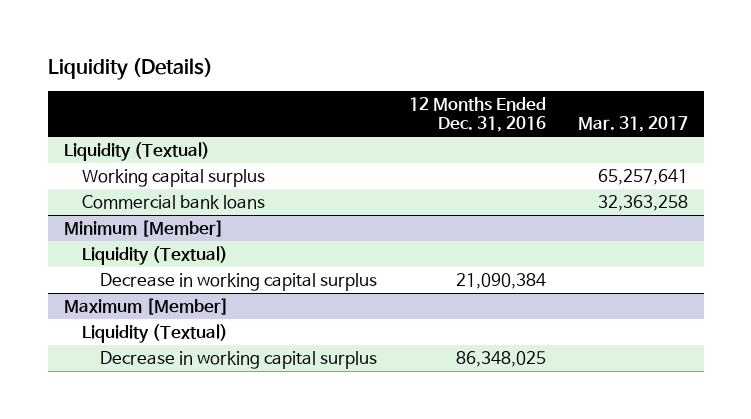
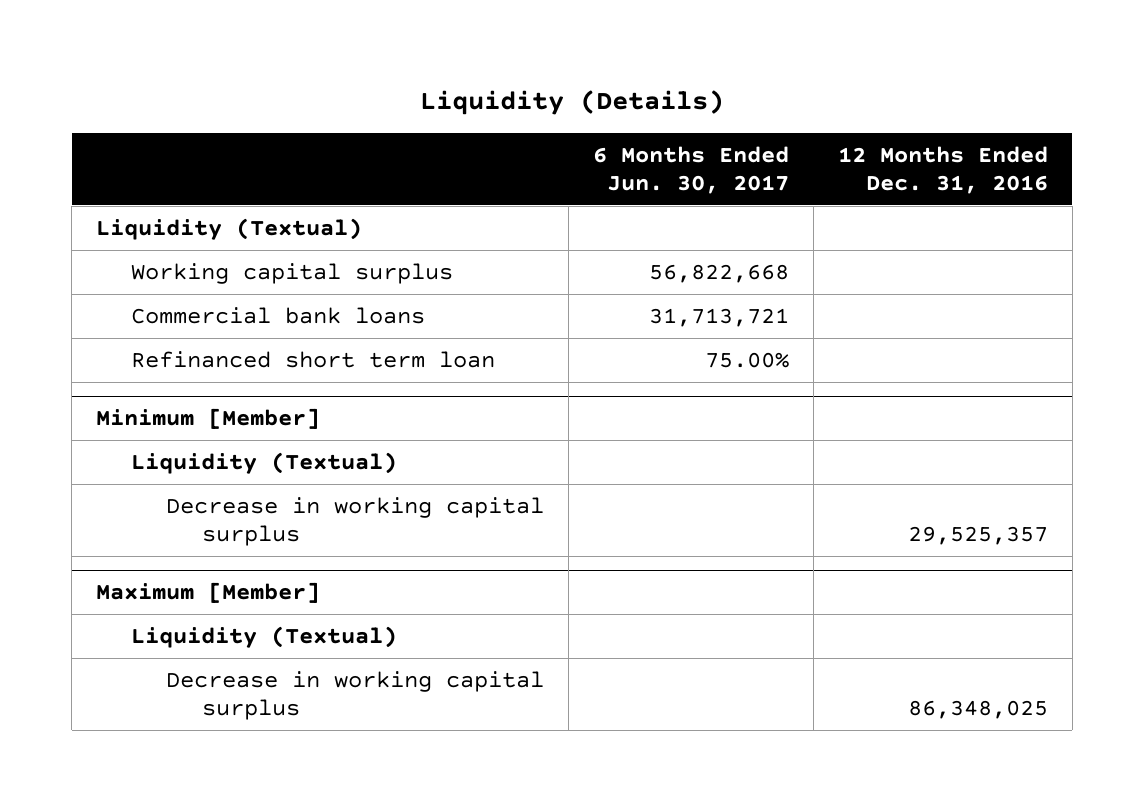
- | 12 Months Ended Dec. 31, 2016 | Mar. 31, 2017
+ | 6 Months Ended Jun. 30, 2017 | 12 Months Ended Dec. 31, 2016
+ Refinanced short term loan | 75.00% |
@ Minimum [Member]
- Decrease in working capital surplus | 21,090,384 |
+ Decrease in working capital surplus | | 29,525,357

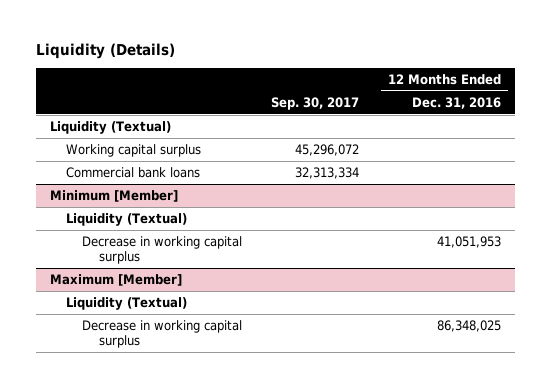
- | 6 Months Ended Jun. 30, 2017 | 12 Months Ended Dec. 31, 2016
+ | Sep. 30, 2017 | 12 Months Ended Dec. 31, 2016
- Refinanced short term loan | 75.00% |
@ Minimum [Member]
- Decrease in working capital surplus | | 29,525,357
+ Decrease in working capital surplus | | 41,051,953

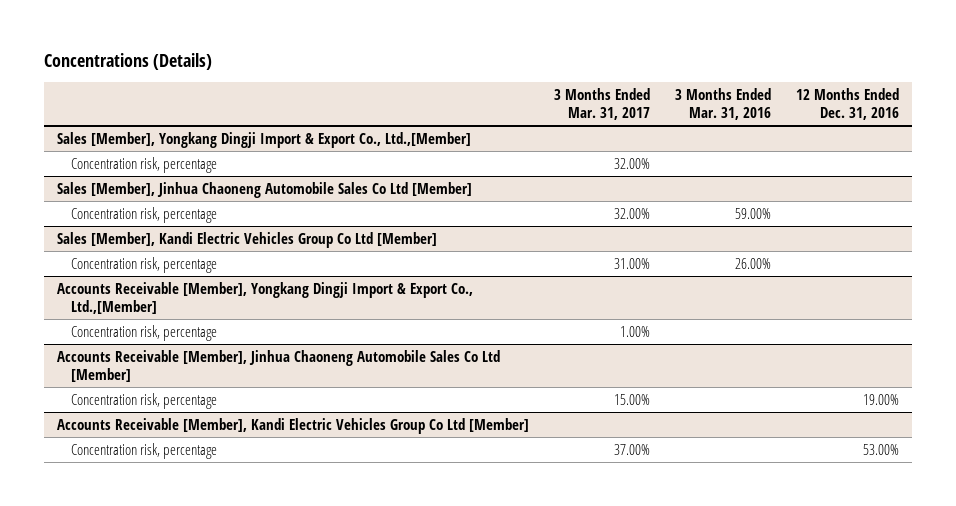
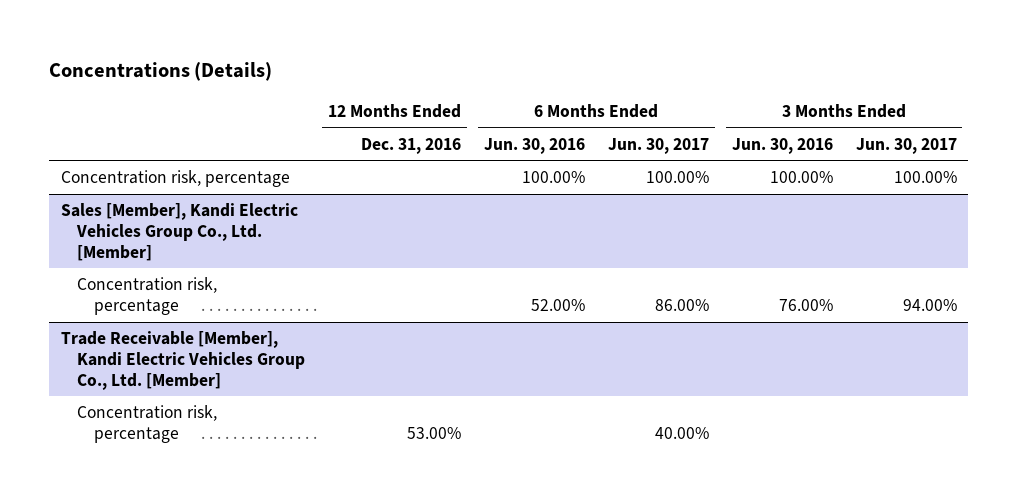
- | 3 Months Ended Mar. 31, 2017 | 3 Months Ended Mar. 31, 2016 | 12 Months Ended Dec. 31, 2016
+ | 12 Months Ended Dec. 31, 2016 | 6 Months Ended Jun. 30, 2016 | 6 Months Ended Jun. 30, 2017 | 3 Months Ended Jun. 30, 2016 | 3 Months Ended Jun. 30, 2017
- Sales [Member], Yongkang Dingji Import & Export Co., Ltd.,[Member]
- Concentration risk, percentage | 32.00% | |
- Sales [Member], Jinhua Chaoneng Automobile Sales Co Ltd [Member]
- Concentration risk, percentage | 32.00% | 59.00% |
- Sales [Member], Kandi Electric Vehicles Group Co Ltd [Member]
+ Concentration risk, percentage | | 100.00% | 100.00% | 100.00% | 100.00%
+ Sales [Member], Kandi Electric Vehicles Group Co., Ltd. [Member]
- Accounts Receivable [Member], Yongkang Dingji Import & Export Co., Ltd.,[Member]
- Concentration risk, percentage | 1.00% | |
- Accounts Receivable [Member], Jinhua Chaoneng Automobile Sales Co Ltd [Member]
- Concentration risk, percentage | 15.00% | | 19.00%
- Accounts Receivable [Member], Kandi Electric Vehicles Group Co Ltd [Member]
+ Trade Receivable [Member], Kandi Electric Vehicles Group Co., Ltd. [Member]

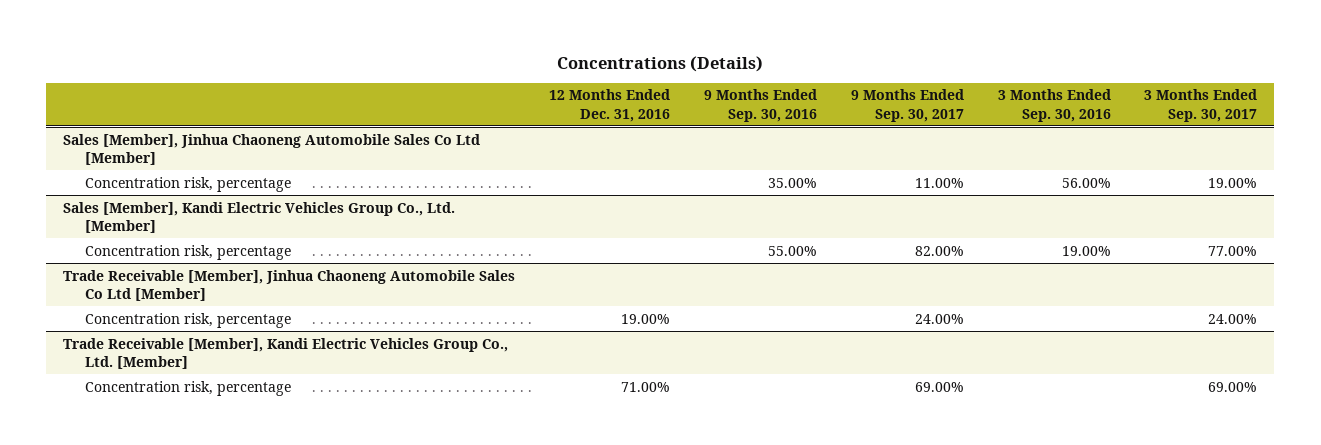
- | 12 Months Ended Dec. 31, 2016 | 6 Months Ended Jun. 30, 2016 | 6 Months Ended Jun. 30, 2017 | 3 Months Ended Jun. 30, 2016 | 3 Months Ended Jun. 30, 2017
+ | 12 Months Ended Dec. 31, 2016 | 9 Months Ended Sep. 30, 2016 | 9 Months Ended Sep. 30, 2017 | 3 Months Ended Sep. 30, 2016 | 3 Months Ended Sep. 30, 2017
- Concentration risk, percentage | | 100.00% | 100.00% | 100.00% | 100.00%
+ Sales [Member], Jinhua Chaoneng Automobile Sales Co Ltd [Member]
+ Concentration risk, percentage | | 35.00% | 11.00% | 56.00% | 19.00%
+ Trade Receivable [Member], Jinhua Chaoneng Automobile Sales Co Ltd [Member]
+ Concentration risk, percentage | 19.00% | | 24.00% | | 24.00%
@ Trade Receivable [Member], Kandi Electric Vehicles Group Co., Ltd. [Member]
- Concentration risk, percentage | 53.00% | | 40.00% | |
+ Concentration risk, percentage | 71.00% | | 69.00% | | 69.00%

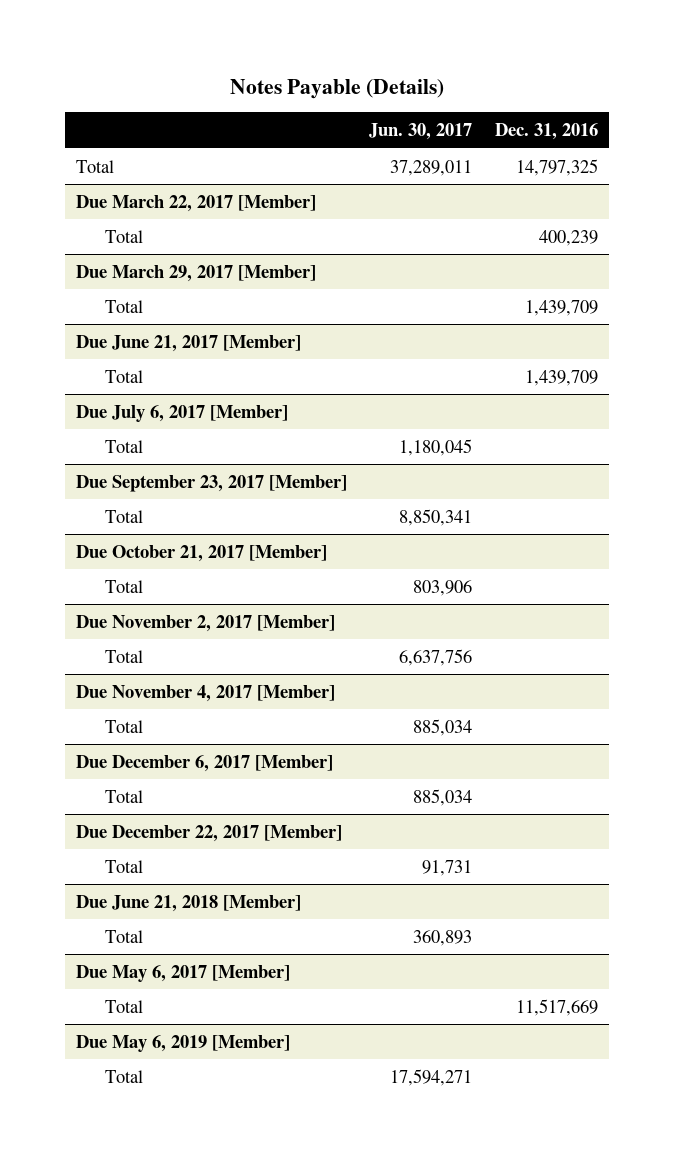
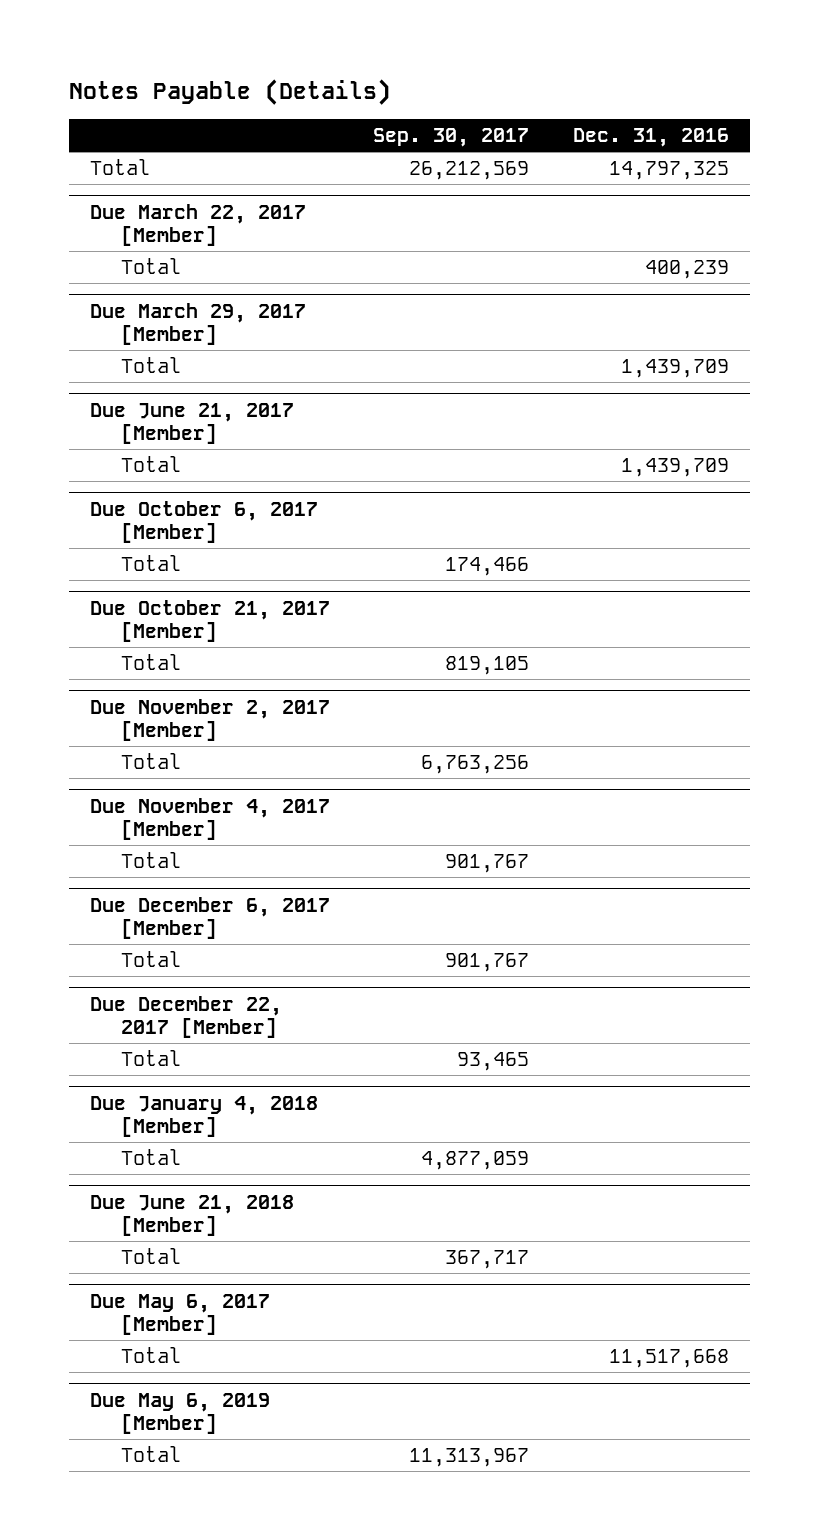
- | Jun. 30, 2017 | Dec. 31, 2016
+ | Sep. 30, 2017 | Dec. 31, 2016
- Due July 6, 2017 [Member]
+ Due October 6, 2017 [Member]
- Due September 23, 2017 [Member]
- Total | 8,850,341 |
+ Due January 4, 2018 [Member]
+ Total | 4,877,059 |
@ Due May 6, 2017 [Member]
- Total | | 11,517,669
+ Total | | 11,517,668

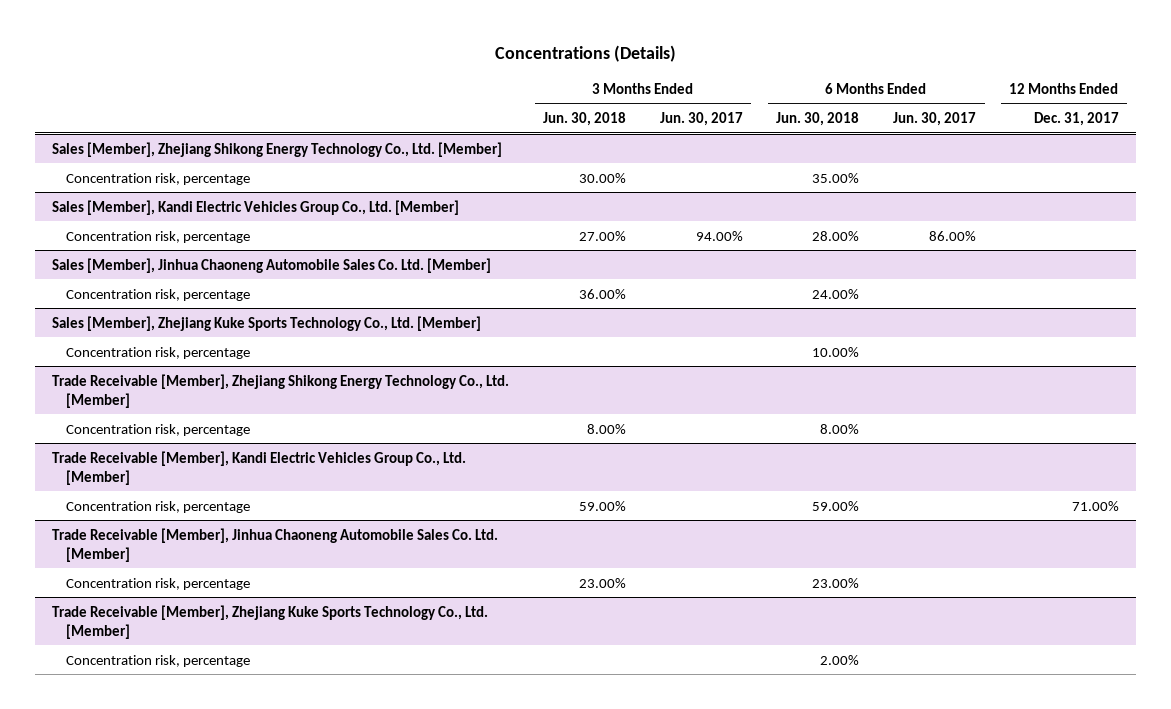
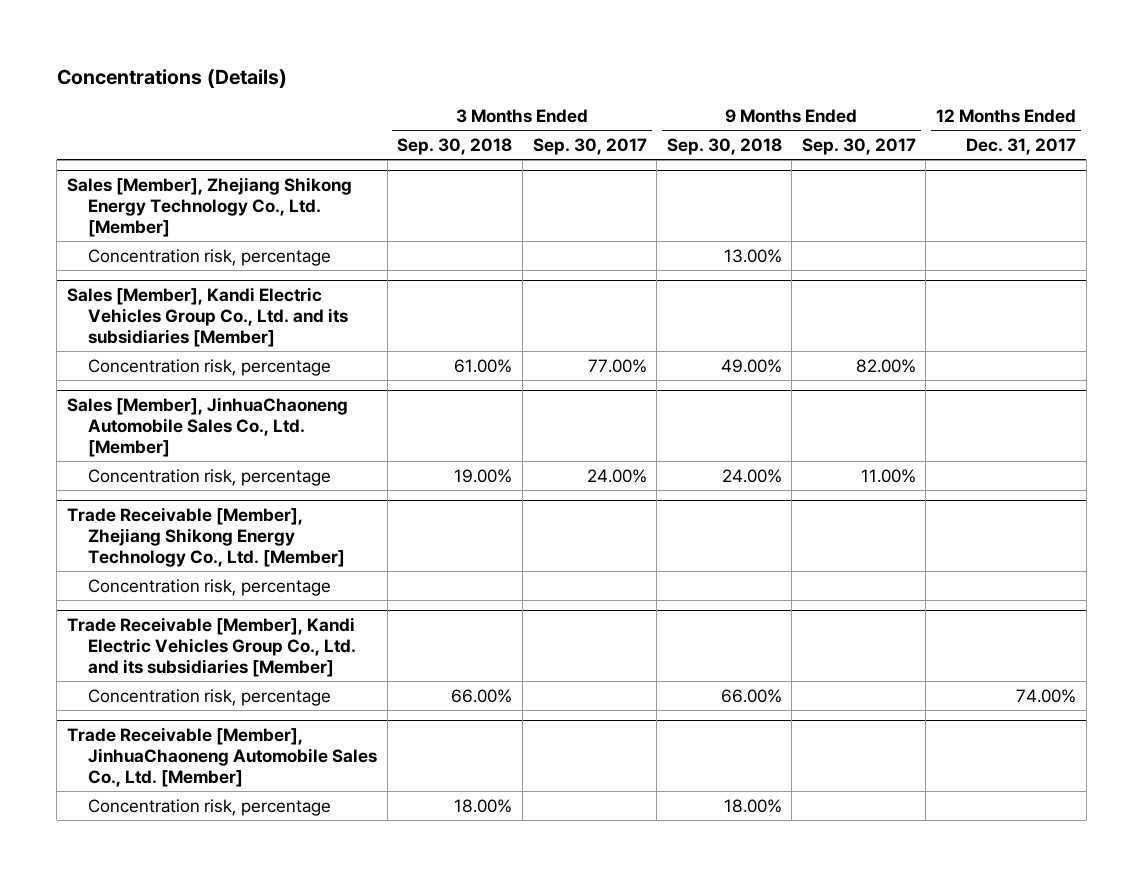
- | 3 Months Ended Jun. 30, 2018 | 3 Months Ended Jun. 30, 2017 | 6 Months Ended Jun. 30, 2018 | 6 Months Ended Jun. 30, 2017 | 12 Months Ended Dec. 31, 2017
+ | 3 Months Ended Sep. 30, 2018 | 3 Months Ended Sep. 30, 2017 | 9 Months Ended Sep. 30, 2018 | 9 Months Ended Sep. 30, 2017 | 12 Months Ended Dec. 31, 2017
- Sales [Member], Kandi Electric Vehicles Group Co., Ltd. [Member]
+ Sales [Member], Kandi Electric Vehicles Group Co., Ltd. and its subsidiaries [Member]
- Sales [Member], Jinhua Chaoneng Automobile Sales Co. Ltd. [Member]
+ Sales [Member], JinhuaChaoneng Automobile Sales Co., Ltd. [Member]
- Sales [Member], Zhejiang Kuke Sports Technology Co., Ltd. [Member]
- Concentration risk, percentage | | | 10.00% | |
- Trade Receivable [Member], Kandi Electric Vehicles Group Co., Ltd. [Member]
- Concentration risk, percentage | 59.00% | | 59.00% | | 71.00%
- Trade Receivable [Member], Jinhua Chaoneng Automobile Sales Co. Ltd. [Member]
+ Trade Receivable [Member], Kandi Electric Vehicles Group Co., Ltd. and its subsidiaries [Member]
+ Concentration risk, percentage | 66.00% | | 66.00% | | 74.00%
+ Trade Receivable [Member], JinhuaChaoneng Automobile Sales Co., Ltd. [Member]
- Trade Receivable [Member], Zhejiang Kuke Sports Technology Co., Ltd. [Member]
- Concentration risk, percentage | | | 2.00% | |

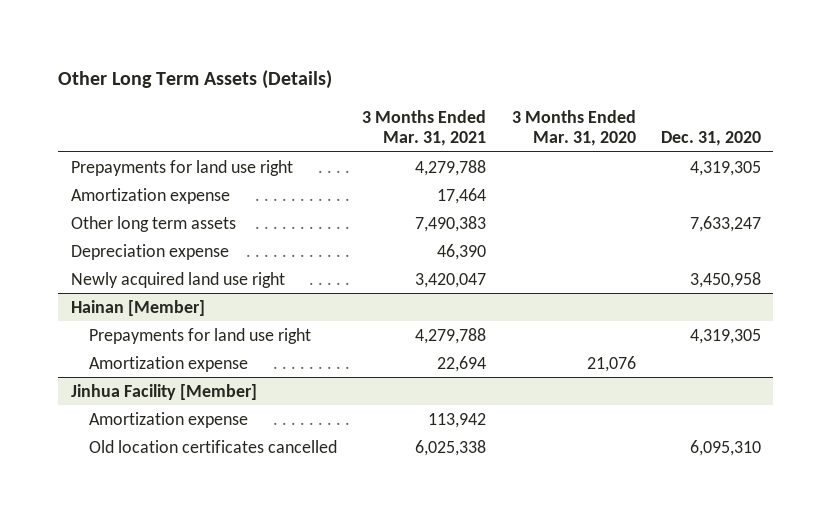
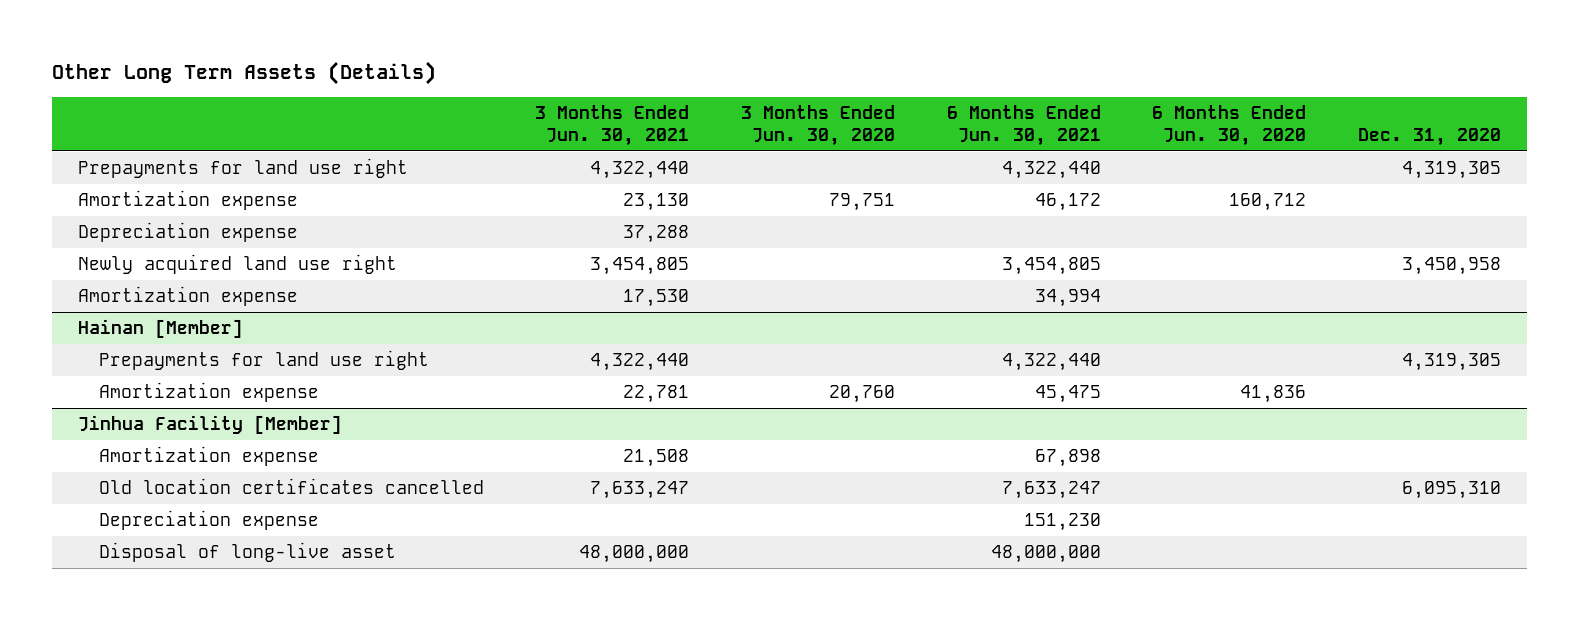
- | 3 Months Ended Mar. 31, 2021 | 3 Months Ended Mar. 31, 2020 | Dec. 31, 2020
+ | 3 Months Ended Jun. 30, 2021 | 3 Months Ended Jun. 30, 2020 | 6 Months Ended Jun. 30, 2021 | 6 Months Ended Jun. 30, 2020 | Dec. 31, 2020
- Other long term assets | 7,490,383 | | 7,633,247
+ Amortization expense | 17,530 | | 34,994 | |
@ Jinhua Facility [Member]
+ Depreciation expense | | | 151,230 | |
+ Disposal of long-live asset | 48,000,000 | | 48,000,000 | |

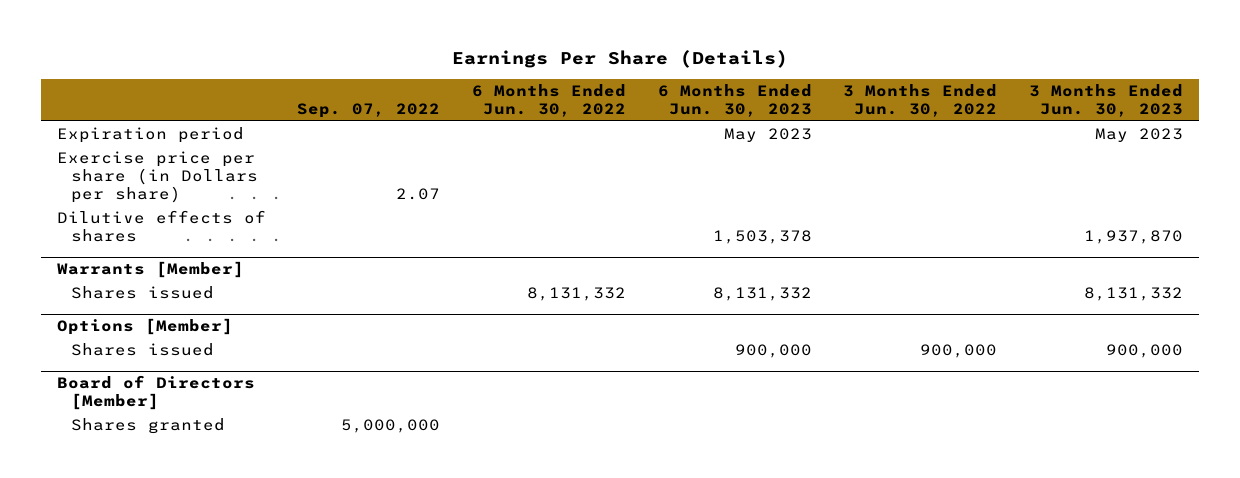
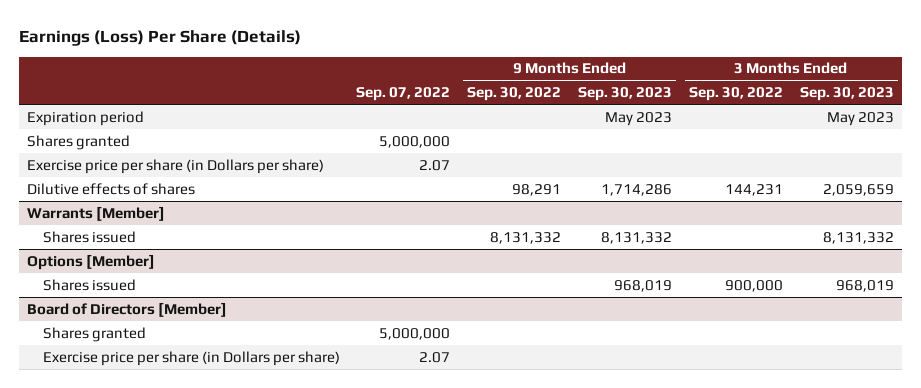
- Earnings Per Share (Details)
+ Earnings (Loss) Per Share (Details)
- | Sep. 07, 2022 | 6 Months Ended Jun. 30, 2022 | 6 Months Ended Jun. 30, 2023 | 3 Months Ended Jun. 30, 2022 | 3 Months Ended Jun. 30, 2023
+ | Sep. 07, 2022 | 9 Months Ended Sep. 30, 2022 | 9 Months Ended Sep. 30, 2023 | 3 Months Ended Sep. 30, 2022 | 3 Months Ended Sep. 30, 2023
+ Shares granted | 5,000,000 | | | |
@ Board of Directors [Member]
+ Exercise price per share (in Dollars per share) | 2.07 | | | |

